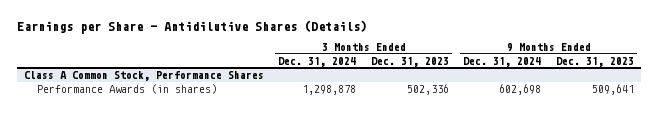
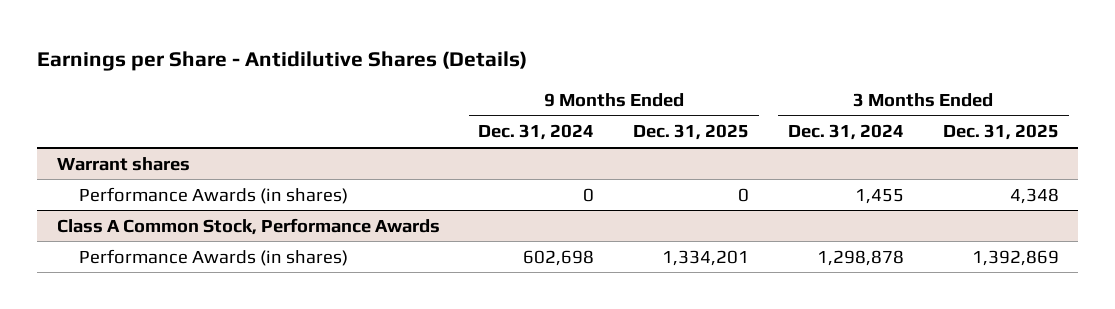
- | 3 Months Ended Dec. 31, 2024 | 3 Months Ended Dec. 31, 2023 | 9 Months Ended Dec. 31, 2024 | 9 Months Ended Dec. 31, 2023
+ | 9 Months Ended Dec. 31, 2024 | 9 Months Ended Dec. 31, 2025 | 3 Months Ended Dec. 31, 2024 | 3 Months Ended Dec. 31, 2025
- Class A Common Stock, Performance Shares
+ Warrant shares
+ Performance Awards (in shares) | 0 | 0 | 1,455 | 4,348
+ Class A Common Stock, Performance Awards

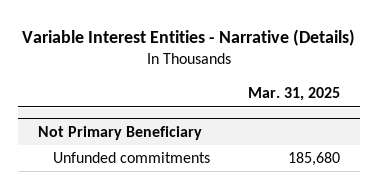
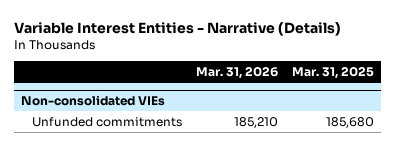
- | Mar. 31, 2025
+ | Mar. 31, 2026 | Mar. 31, 2025
- Not Primary Beneficiary
+ Non-consolidated VIEs

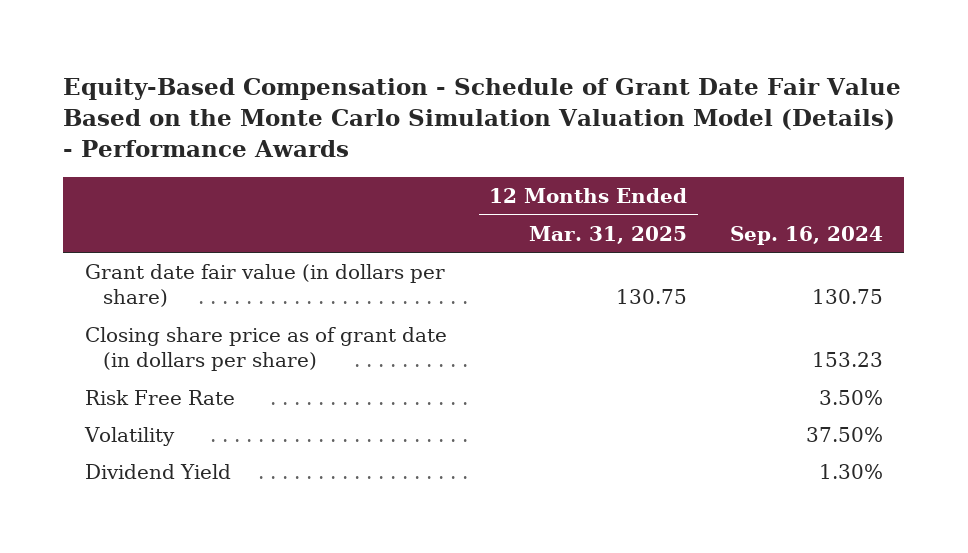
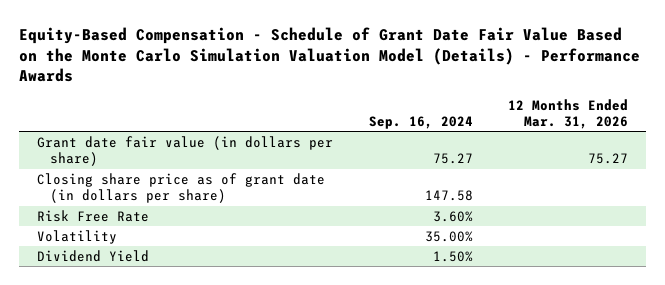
- | 12 Months Ended Mar. 31, 2025 | Sep. 16, 2024
+ | Sep. 16, 2024 | 12 Months Ended Mar. 31, 2026
- Grant date fair value (in dollars per share) | 130.75 | 130.75
- Closing share price as of grant date (in dollars per share) | | 153.23
- Risk Free Rate | | 3.50%
- Volatility | | 37.50%
- Dividend Yield | | 1.30%
+ Grant date fair value (in dollars per share) | 75.27 | 75.27
+ Closing share price as of grant date (in dollars per share) | 147.58 |
+ Risk Free Rate | 3.60% |
+ Volatility | 35.00% |
+ Dividend Yield | 1.50% |

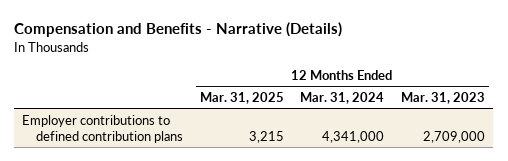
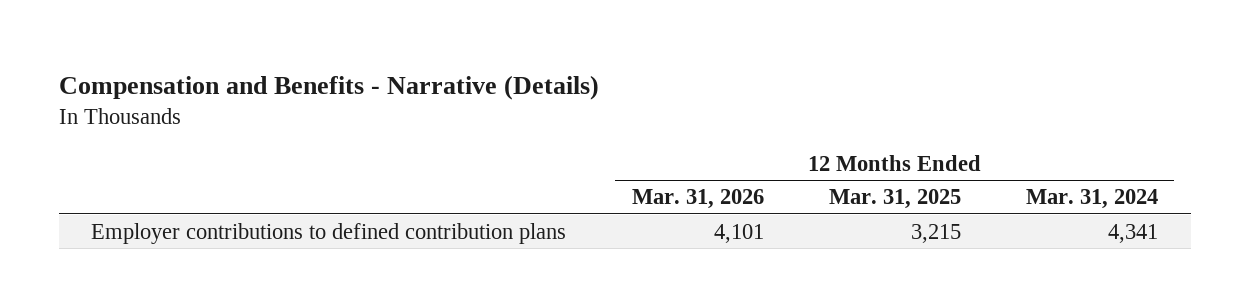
- | 12 Months Ended Mar. 31, 2025 | 12 Months Ended Mar. 31, 2024 | 12 Months Ended Mar. 31, 2023
+ | 12 Months Ended Mar. 31, 2026 | 12 Months Ended Mar. 31, 2025 | 12 Months Ended Mar. 31, 2024
- Employer contributions to defined contribution plans | 3,215 | 4,341,000 | 2,709,000
+ Employer contributions to defined contribution plans | 4,101 | 3,215 | 4,341

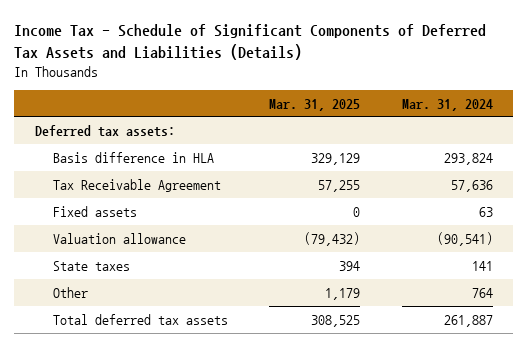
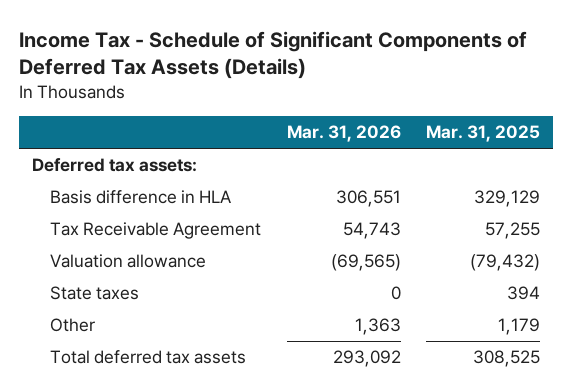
- Income Tax - Schedule of Significant Components of Deferred Tax Assets and Liabilities (Details)
+ Income Tax - Schedule of Significant Components of Deferred Tax Assets (Details)
- | Mar. 31, 2025 | Mar. 31, 2024
+ | Mar. 31, 2026 | Mar. 31, 2025
- Fixed assets | 0 | 63

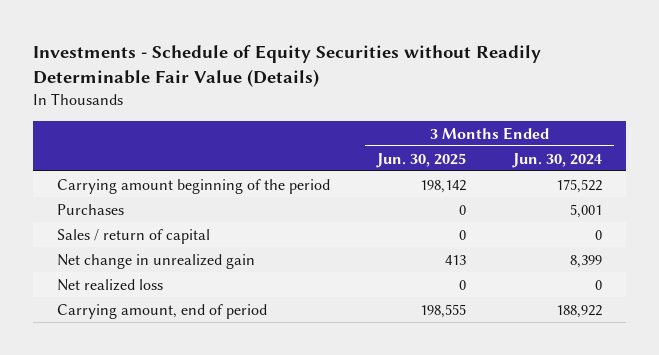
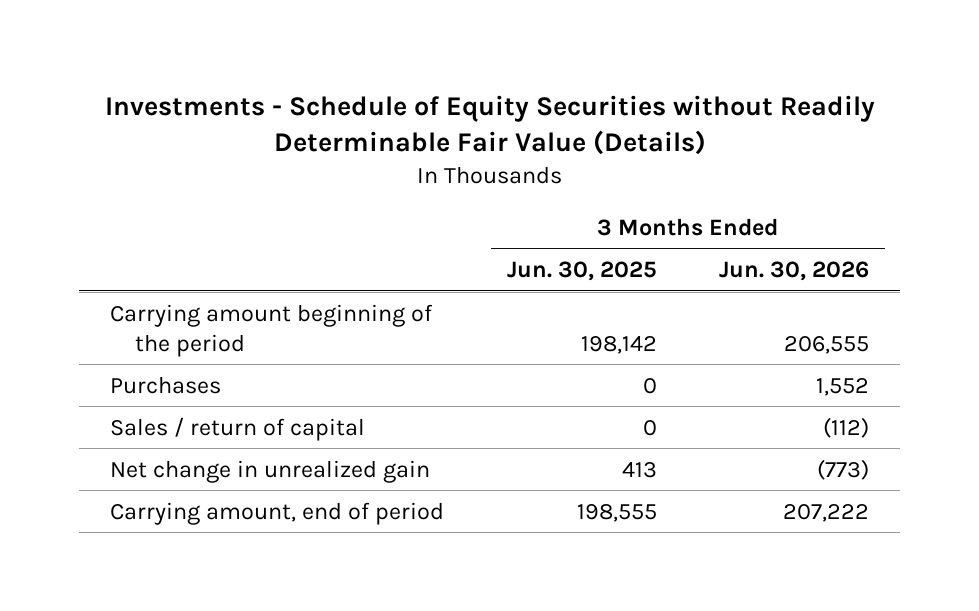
- | 3 Months Ended Jun. 30, 2025 | 3 Months Ended Jun. 30, 2024
+ | 3 Months Ended Jun. 30, 2025 | 3 Months Ended Jun. 30, 2026
- Net realized loss | 0 | 0

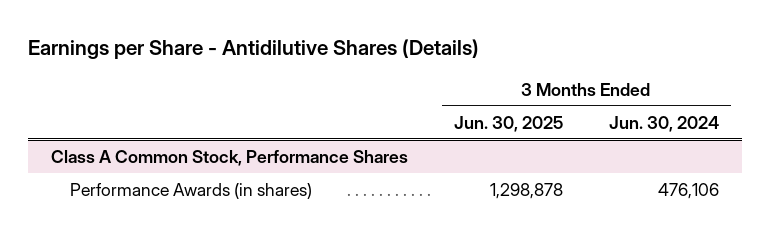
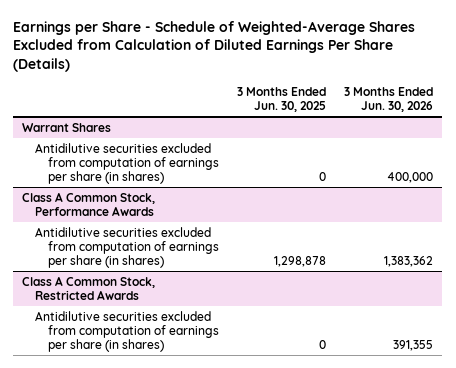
- Earnings per Share - Antidilutive Shares (Details)
+ Earnings per Share - Schedule of Weighted-Average Shares Excluded from Calculation of Diluted Earnings Per Share (Details)
- | 3 Months Ended Jun. 30, 2025 | 3 Months Ended Jun. 30, 2024
+ | 3 Months Ended Jun. 30, 2025 | 3 Months Ended Jun. 30, 2026
- Class A Common Stock, Performance Shares
- Performance Awards (in shares) | 1,298,878 | 476,106
+ Warrant Shares
+ Antidilutive securities excluded from computation of earnings per share (in shares) | 0 | 400,000
+ Class A Common Stock, Performance Awards
+ Antidilutive securities excluded from computation of earnings per share (in shares) | 1,298,878 | 1,383,362
+ Class A Common Stock, Restricted Awards
+ Antidilutive securities excluded from computation of earnings per share (in shares) | 0 | 391,355

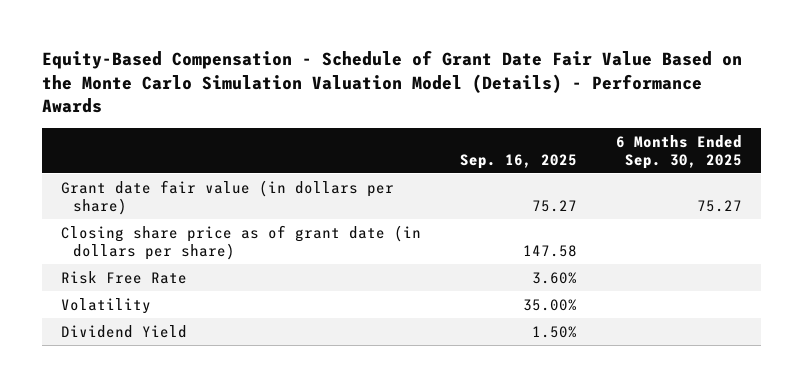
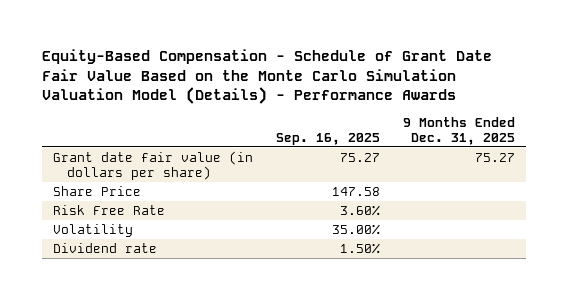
- | Sep. 16, 2025 | 6 Months Ended Sep. 30, 2025
+ | Sep. 16, 2025 | 9 Months Ended Dec. 31, 2025
- Closing share price as of grant date (in dollars per share) | 147.58 |
+ Share Price | 147.58 |
- Dividend Yield | 1.50% |
+ Dividend rate | 1.50% |

